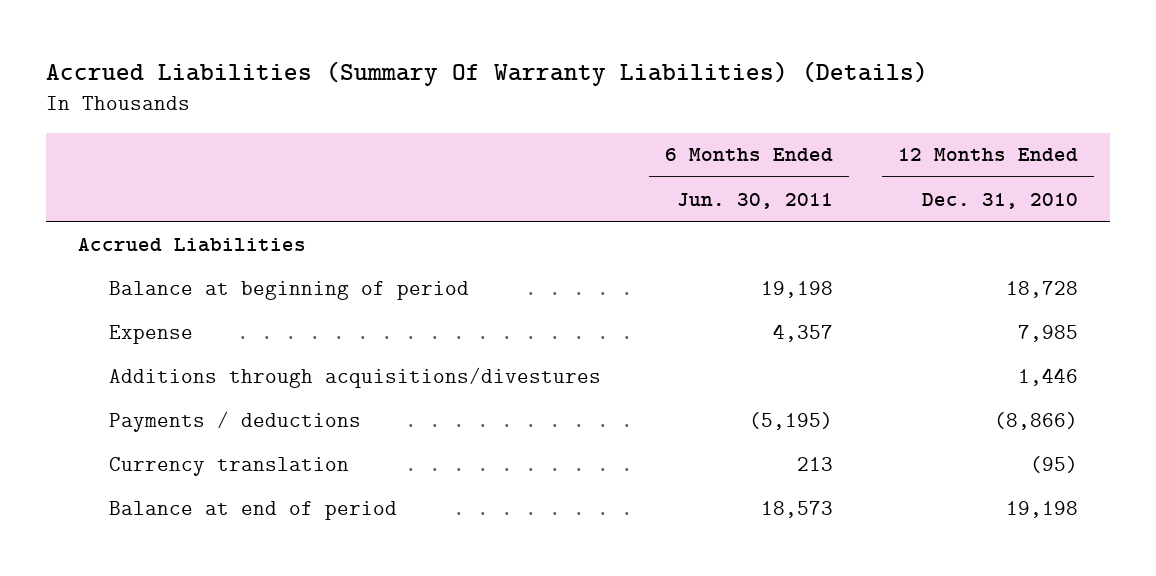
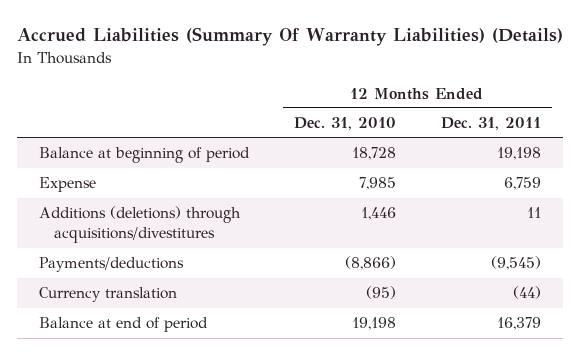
- | 6 Months Ended Jun. 30, 2011 | 12 Months Ended Dec. 31, 2010
+ | 12 Months Ended Dec. 31, 2010 | 12 Months Ended Dec. 31, 2011
- Accrued Liabilities
- Additions through acquisitions/divestures | | 1,446
- Payments / deductions | (5,195) | (8,866)
+ Additions (deletions) through acquisitions/divestitures | 1,446 | 11
+ Payments/deductions | (8,866) | (9,545)

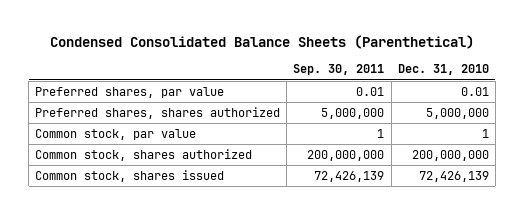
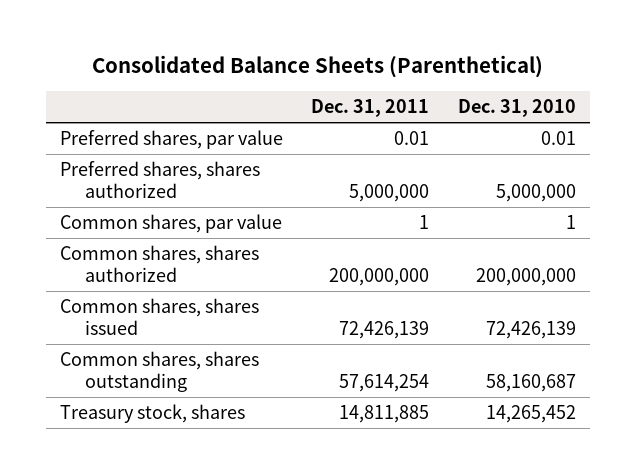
- Condensed Consolidated Balance Sheets (Parenthetical)
+ Consolidated Balance Sheets (Parenthetical)
- | Sep. 30, 2011 | Dec. 31, 2010
+ | Dec. 31, 2011 | Dec. 31, 2010
- Common stock, par value | 1 | 1
- Common stock, shares authorized | 200,000,000 | 200,000,000
- Common stock, shares issued | 72,426,139 | 72,426,139
+ Common shares, par value | 1 | 1
+ Common shares, shares authorized | 200,000,000 | 200,000,000
+ Common shares, shares issued | 72,426,139 | 72,426,139
+ Common shares, shares outstanding | 57,614,254 | 58,160,687
+ Treasury stock, shares | 14,811,885 | 14,265,452

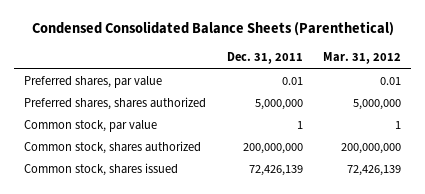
- Consolidated Balance Sheets (Parenthetical)
+ Condensed Consolidated Balance Sheets (Parenthetical)
- | Dec. 31, 2011 | Dec. 31, 2010
+ | Dec. 31, 2011 | Mar. 31, 2012
- Common shares, par value | 1 | 1
- Common shares, shares authorized | 200,000,000 | 200,000,000
- Common shares, shares issued | 72,426,139 | 72,426,139
- Common shares, shares outstanding | 57,614,254 | 58,160,687
- Treasury stock, shares | 14,811,885 | 14,265,452
+ Common stock, par value | 1 | 1
+ Common stock, shares authorized | 200,000,000 | 200,000,000
+ Common stock, shares issued | 72,426,139 | 72,426,139

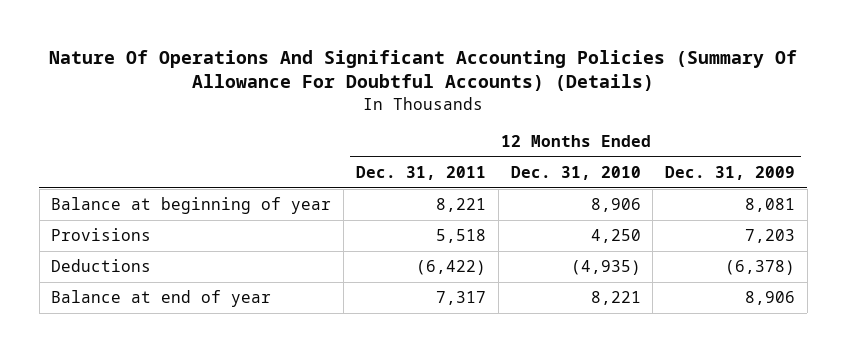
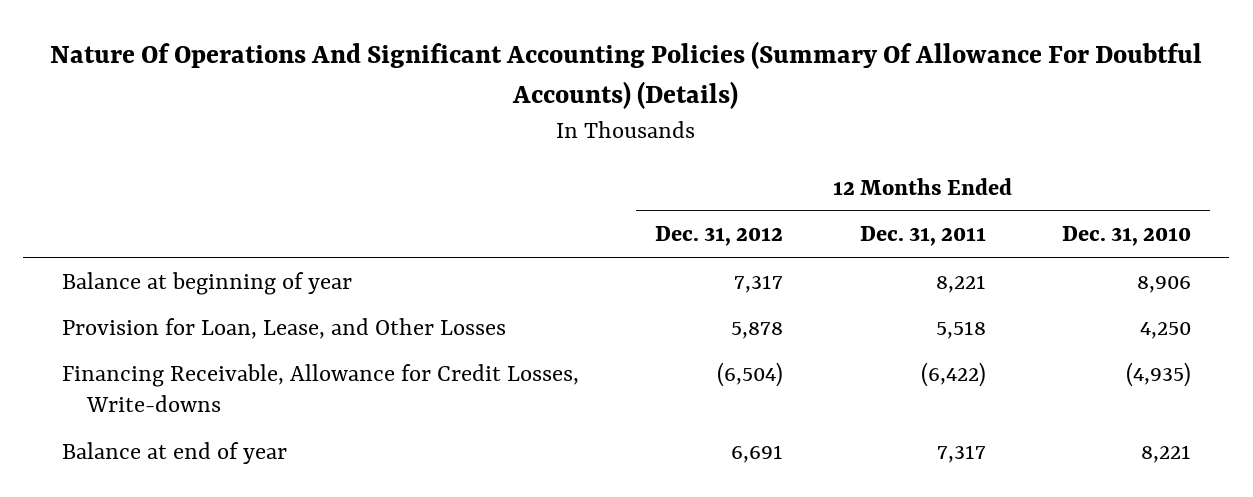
- | 12 Months Ended Dec. 31, 2011 | 12 Months Ended Dec. 31, 2010 | 12 Months Ended Dec. 31, 2009
+ | 12 Months Ended Dec. 31, 2012 | 12 Months Ended Dec. 31, 2011 | 12 Months Ended Dec. 31, 2010
- Provisions | 5,518 | 4,250 | 7,203
- Deductions | (6,422) | (4,935) | (6,378)
+ Provision for Loan, Lease, and Other Losses | 5,878 | 5,518 | 4,250
+ Financing Receivable, Allowance for Credit Losses, Write-downs | (6,504) | (6,422) | (4,935)

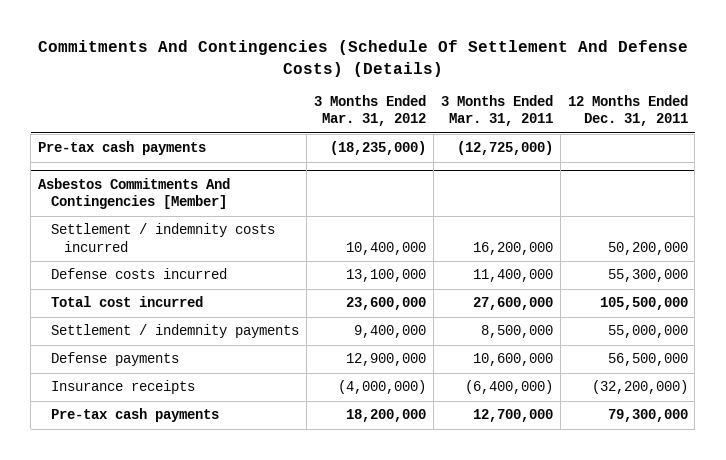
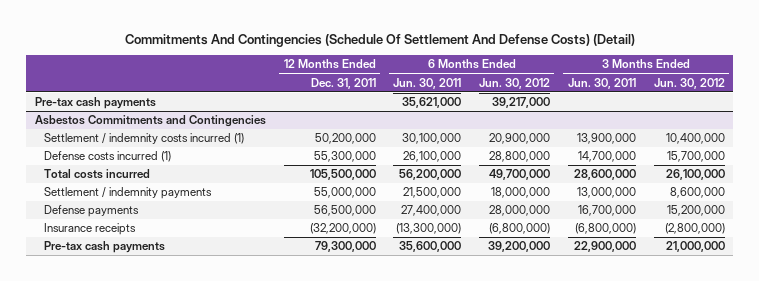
- Commitments And Contingencies (Schedule Of Settlement And Defense Costs) (Details)
+ Commitments And Contingencies (Schedule Of Settlement And Defense Costs) (Detail)
- | 3 Months Ended Mar. 31, 2012 | 3 Months Ended Mar. 31, 2011 | 12 Months Ended Dec. 31, 2011
+ | 12 Months Ended Dec. 31, 2011 | 6 Months Ended Jun. 30, 2011 | 6 Months Ended Jun. 30, 2012 | 3 Months Ended Jun. 30, 2011 | 3 Months Ended Jun. 30, 2012
- Asbestos Commitments And Contingencies [Member]
- Settlement / indemnity costs incurred | 10,400,000 | 16,200,000 | 50,200,000
- Defense costs incurred | 13,100,000 | 11,400,000 | 55,300,000
- Total cost incurred | 23,600,000 | 27,600,000 | 105,500,000
+ Asbestos Commitments and Contingencies
+ Settlement / indemnity costs incurred (1) | 50,200,000 | 30,100,000 | 20,900,000 | 13,900,000 | 10,400,000
+ Defense costs incurred (1) | 55,300,000 | 26,100,000 | 28,800,000 | 14,700,000 | 15,700,000
+ Total costs incurred | 105,500,000 | 56,200,000 | 49,700,000 | 28,600,000 | 26,100,000

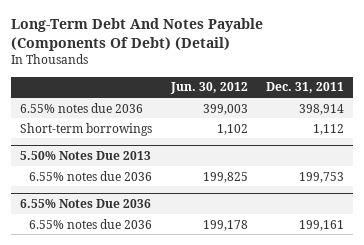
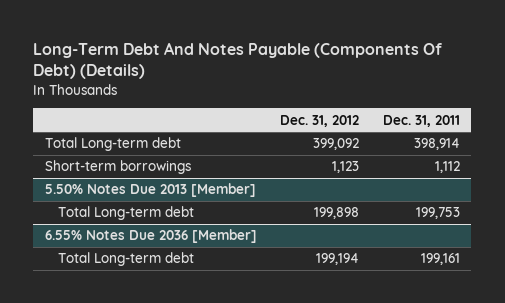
- Long-Term Debt And Notes Payable (Components Of Debt) (Detail)
+ Long-Term Debt And Notes Payable (Components Of Debt) (Details)
- | Jun. 30, 2012 | Dec. 31, 2011
+ | Dec. 31, 2012 | Dec. 31, 2011
- 6.55% notes due 2036 | 399,003 | 398,914
+ Total Long-term debt | 399,092 | 398,914
- 5.50% Notes Due 2013
- 6.55% notes due 2036 | 199,825 | 199,753
- 6.55% Notes Due 2036
- 6.55% notes due 2036 | 199,178 | 199,161
+ 5.50% Notes Due 2013 [Member]
+ Total Long-term debt | 199,898 | 199,753
+ 6.55% Notes Due 2036 [Member]
+ Total Long-term debt | 199,194 | 199,161

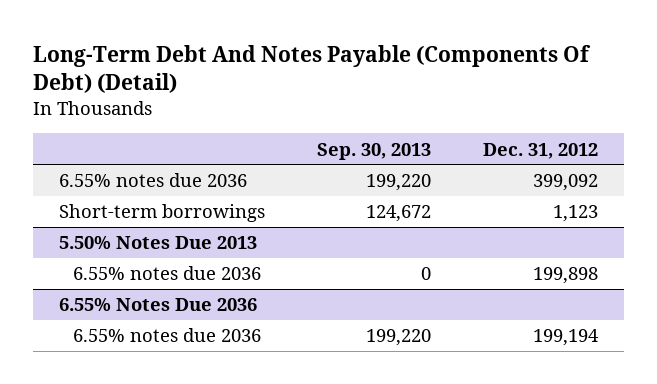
- Long-Term Debt And Notes Payable (Components Of Debt) (Details)
+ Long-Term Debt And Notes Payable (Components Of Debt) (Detail)
- | Dec. 31, 2012 | Dec. 31, 2011
+ | Sep. 30, 2013 | Dec. 31, 2012
- Total Long-term debt | 399,092 | 398,914
+ 6.55% notes due 2036 | 199,220 | 399,092
- 5.50% Notes Due 2013 [Member]
- Total Long-term debt | 199,898 | 199,753
- 6.55% Notes Due 2036 [Member]
- Total Long-term debt | 199,194 | 199,161
+ 5.50% Notes Due 2013
+ 6.55% notes due 2036 | 0 | 199,898
+ 6.55% Notes Due 2036
+ 6.55% notes due 2036 | 199,220 | 199,194

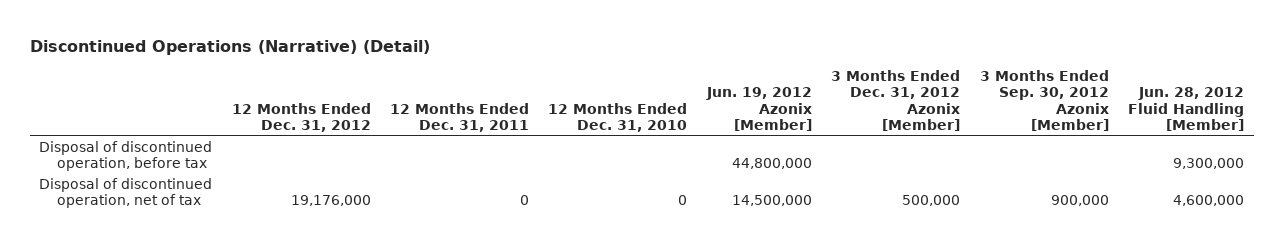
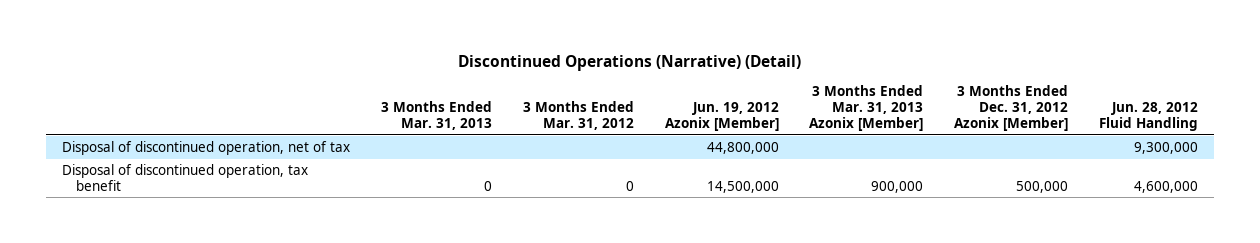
- | 12 Months Ended Dec. 31, 2012 | 12 Months Ended Dec. 31, 2011 | 12 Months Ended Dec. 31, 2010 | Jun. 19, 2012 Azonix [Member] | 3 Months Ended Dec. 31, 2012 Azonix [Member] | 3 Months Ended Sep. 30, 2012 Azonix [Member] | Jun. 28, 2012 Fluid Handling [Member]
+ | 3 Months Ended Mar. 31, 2013 | 3 Months Ended Mar. 31, 2012 | Jun. 19, 2012 Azonix [Member] | 3 Months Ended Mar. 31, 2013 Azonix [Member] | 3 Months Ended Dec. 31, 2012 Azonix [Member] | Jun. 28, 2012 Fluid Handling
- Disposal of discontinued operation, before tax | | | | 44,800,000 | | | 9,300,000
- Disposal of discontinued operation, net of tax | 19,176,000 | 0 | 0 | 14,500,000 | 500,000 | 900,000 | 4,600,000
+ Disposal of discontinued operation, net of tax | | | 44,800,000 | | | 9,300,000
+ Disposal of discontinued operation, tax benefit | 0 | 0 | 14,500,000 | 900,000 | 500,000 | 4,600,000

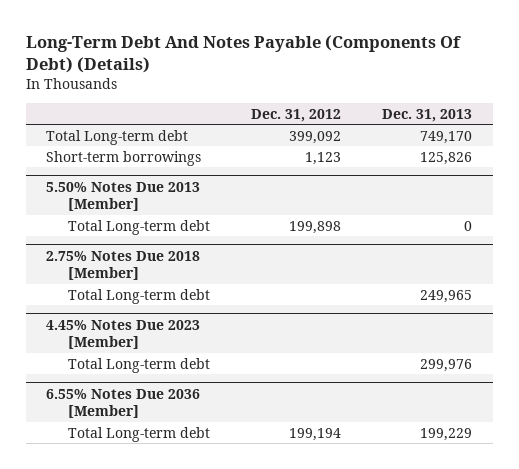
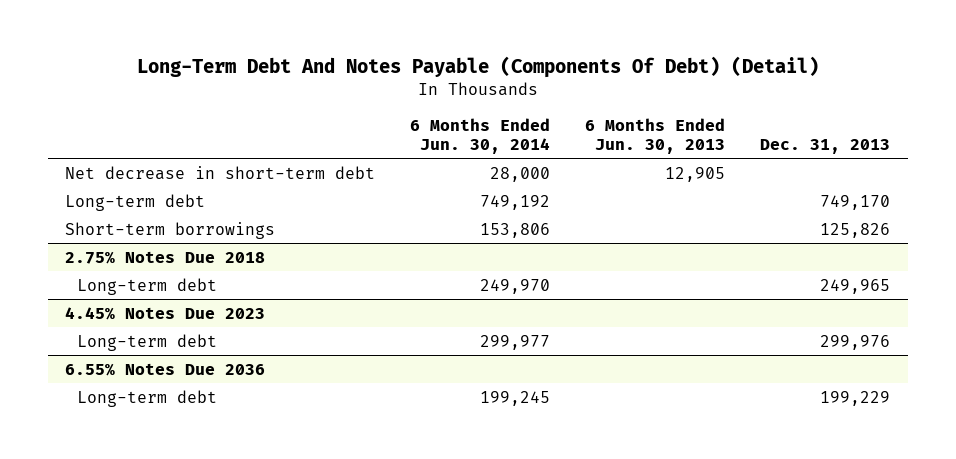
- Long-Term Debt And Notes Payable (Components Of Debt) (Details)
+ Long-Term Debt And Notes Payable (Components Of Debt) (Detail)
- | Dec. 31, 2012 | Dec. 31, 2013
+ | 6 Months Ended Jun. 30, 2014 | 6 Months Ended Jun. 30, 2013 | Dec. 31, 2013
- Total Long-term debt | 399,092 | 749,170
+ Net decrease in short-term debt | 28,000 | 12,905 |
+ Long-term debt | 749,192 | | 749,170
- 5.50% Notes Due 2013 [Member]
- Total Long-term debt | 199,898 | 0
- 2.75% Notes Due 2018 [Member]
- Total Long-term debt | | 249,965
- 4.45% Notes Due 2023 [Member]
- Total Long-term debt | | 299,976
- 6.55% Notes Due 2036 [Member]
- Total Long-term debt | 199,194 | 199,229
+ 2.75% Notes Due 2018
+ Long-term debt | 249,970 | | 249,965
+ 4.45% Notes Due 2023
+ Long-term debt | 299,977 | | 299,976
+ 6.55% Notes Due 2036
+ Long-term debt | 199,245 | | 199,229

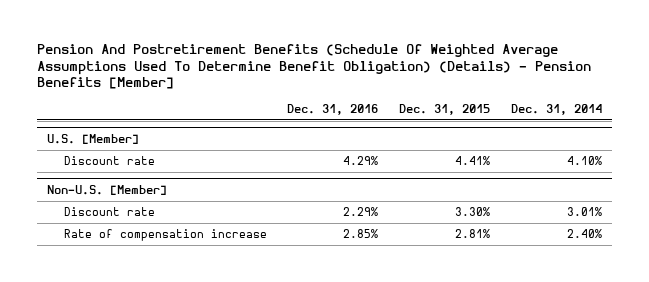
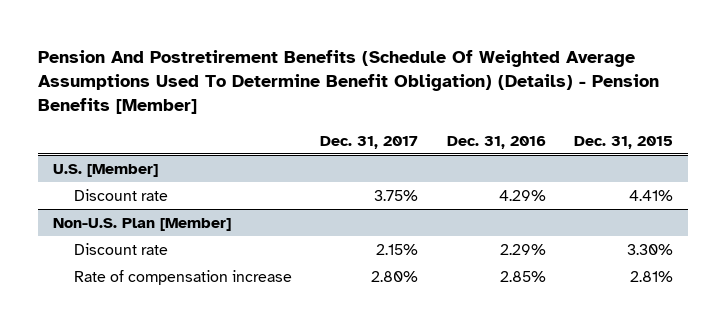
- | Dec. 31, 2016 | Dec. 31, 2015 | Dec. 31, 2014
+ | Dec. 31, 2017 | Dec. 31, 2016 | Dec. 31, 2015
- Non-U.S. [Member]
+ Non-U.S. Plan [Member]

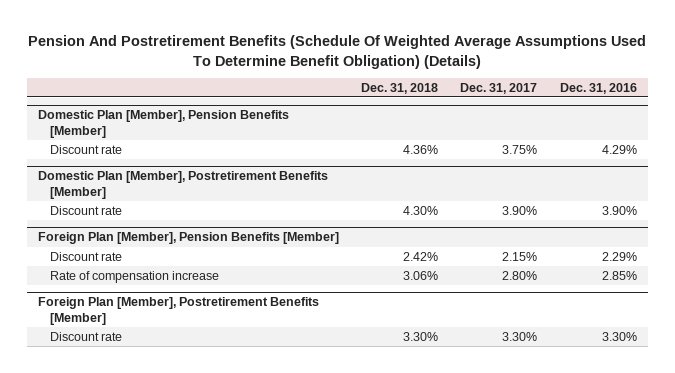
- Pension And Postretirement Benefits (Schedule Of Weighted Average Assumptions Used To Determine Benefit Obligation) (Details) - Pension Benefits [Member]
+ Pension And Postretirement Benefits (Schedule Of Weighted Average Assumptions Used To Determine Benefit Obligation) (Details)
- | Dec. 31, 2017 | Dec. 31, 2016 | Dec. 31, 2015
+ | Dec. 31, 2018 | Dec. 31, 2017 | Dec. 31, 2016
- U.S. [Member]
+ Domestic Plan [Member], Pension Benefits [Member]
- Non-U.S. Plan [Member]
+ Domestic Plan [Member], Postretirement Benefits [Member]
+ Discount rate | 4.30% | 3.90% | 3.90%
+ Foreign Plan [Member], Pension Benefits [Member]
+ Foreign Plan [Member], Postretirement Benefits [Member]
+ Discount rate | 3.30% | 3.30% | 3.30%

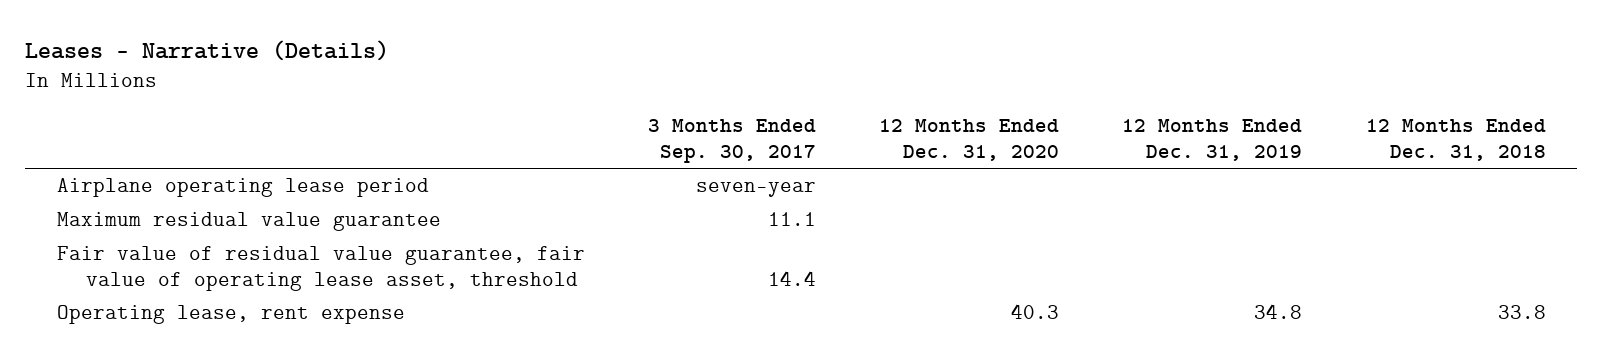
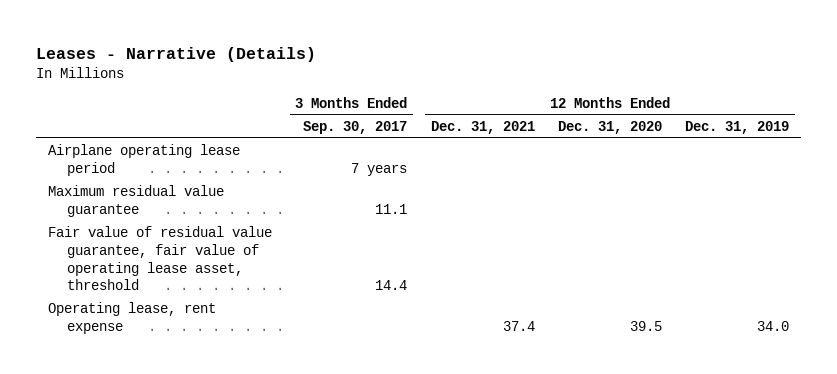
- | 3 Months Ended Sep. 30, 2017 | 12 Months Ended Dec. 31, 2020 | 12 Months Ended Dec. 31, 2019 | 12 Months Ended Dec. 31, 2018
+ | 3 Months Ended Sep. 30, 2017 | 12 Months Ended Dec. 31, 2021 | 12 Months Ended Dec. 31, 2020 | 12 Months Ended Dec. 31, 2019
- Airplane operating lease period | seven-year | | |
+ Airplane operating lease period | 7 years | | |
- Operating lease, rent expense | | 40.3 | 34.8 | 33.8
+ Operating lease, rent expense | | 37.4 | 39.5 | 34.0

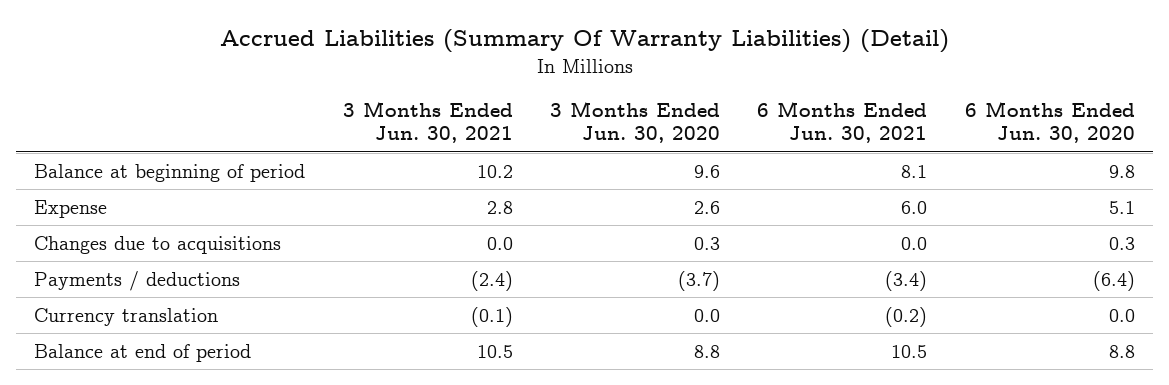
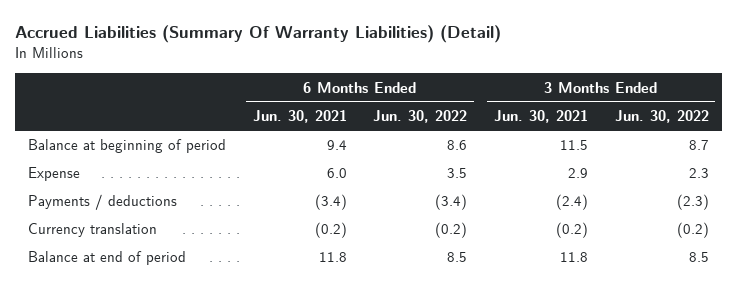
- | 3 Months Ended Jun. 30, 2021 | 3 Months Ended Jun. 30, 2020 | 6 Months Ended Jun. 30, 2021 | 6 Months Ended Jun. 30, 2020
+ | 6 Months Ended Jun. 30, 2021 | 6 Months Ended Jun. 30, 2022 | 3 Months Ended Jun. 30, 2021 | 3 Months Ended Jun. 30, 2022
- Balance at beginning of period | 10.2 | 9.6 | 8.1 | 9.8
- Expense | 2.8 | 2.6 | 6.0 | 5.1
- Changes due to acquisitions | 0.0 | 0.3 | 0.0 | 0.3
+ Balance at beginning of period | 9.4 | 8.6 | 11.5 | 8.7
+ Expense | 6.0 | 3.5 | 2.9 | 2.3
- Currency translation | (0.1) | 0.0 | (0.2) | 0.0
- Balance at end of period | 10.5 | 8.8 | 10.5 | 8.8
+ Currency translation | (0.2) | (0.2) | (0.2) | (0.2)
+ Balance at end of period | 11.8 | 8.5 | 11.8 | 8.5

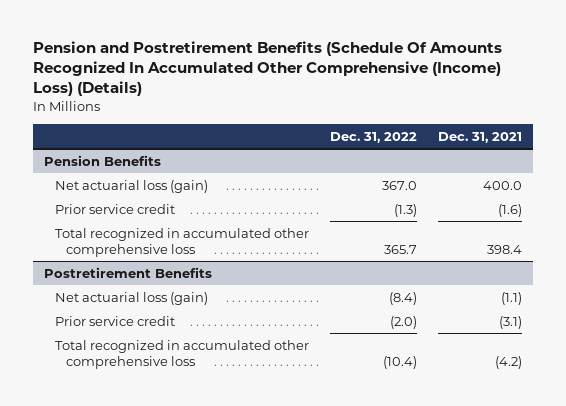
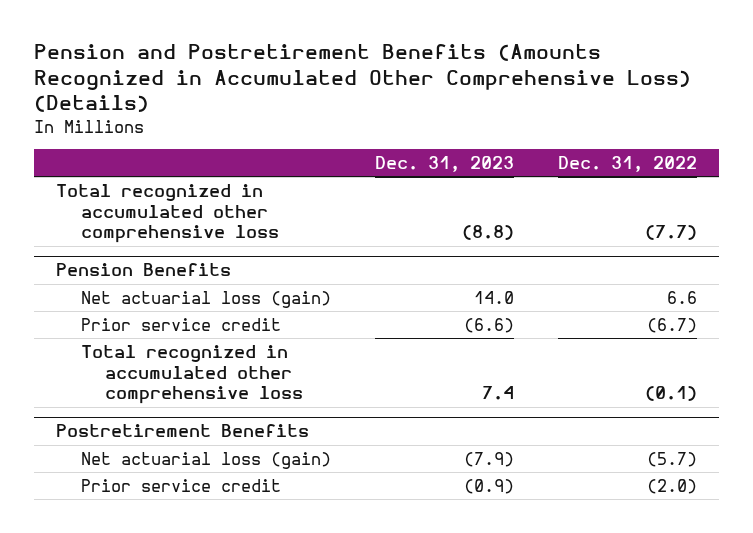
- Pension and Postretirement Benefits (Schedule Of Amounts Recognized In Accumulated Other Comprehensive (Income) Loss) (Details)
+ Pension and Postretirement Benefits (Amounts Recognized in Accumulated Other Comprehensive Loss) (Details)
- | Dec. 31, 2022 | Dec. 31, 2021
+ | Dec. 31, 2023 | Dec. 31, 2022
+ Total recognized in accumulated other comprehensive loss | (8.8) | (7.7)
@ Pension Benefits
- Net actuarial loss (gain) | 367.0 | 400.0
- Prior service credit | (1.3) | (1.6)
- Total recognized in accumulated other comprehensive loss | 365.7 | 398.4
+ Net actuarial loss (gain) | 14.0 | 6.6
+ Prior service credit | (6.6) | (6.7)
+ Total recognized in accumulated other comprehensive loss | 7.4 | (0.1)
@ Postretirement Benefits
- Net actuarial loss (gain) | (8.4) | (1.1)
+ Net actuarial loss (gain) | (7.9) | (5.7)
- Total recognized in accumulated other comprehensive loss | (10.4) | (4.2)

